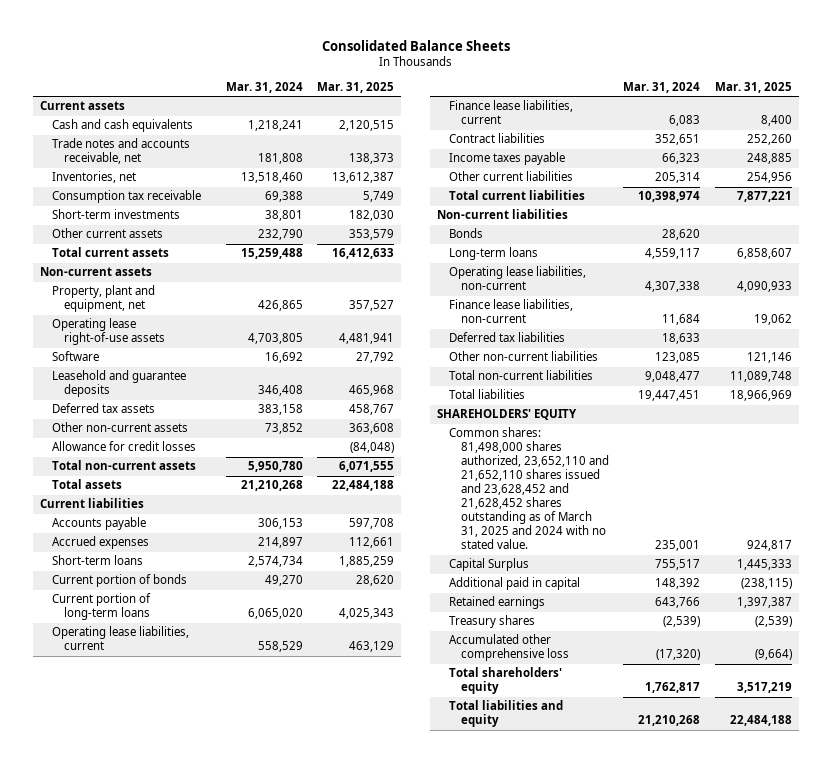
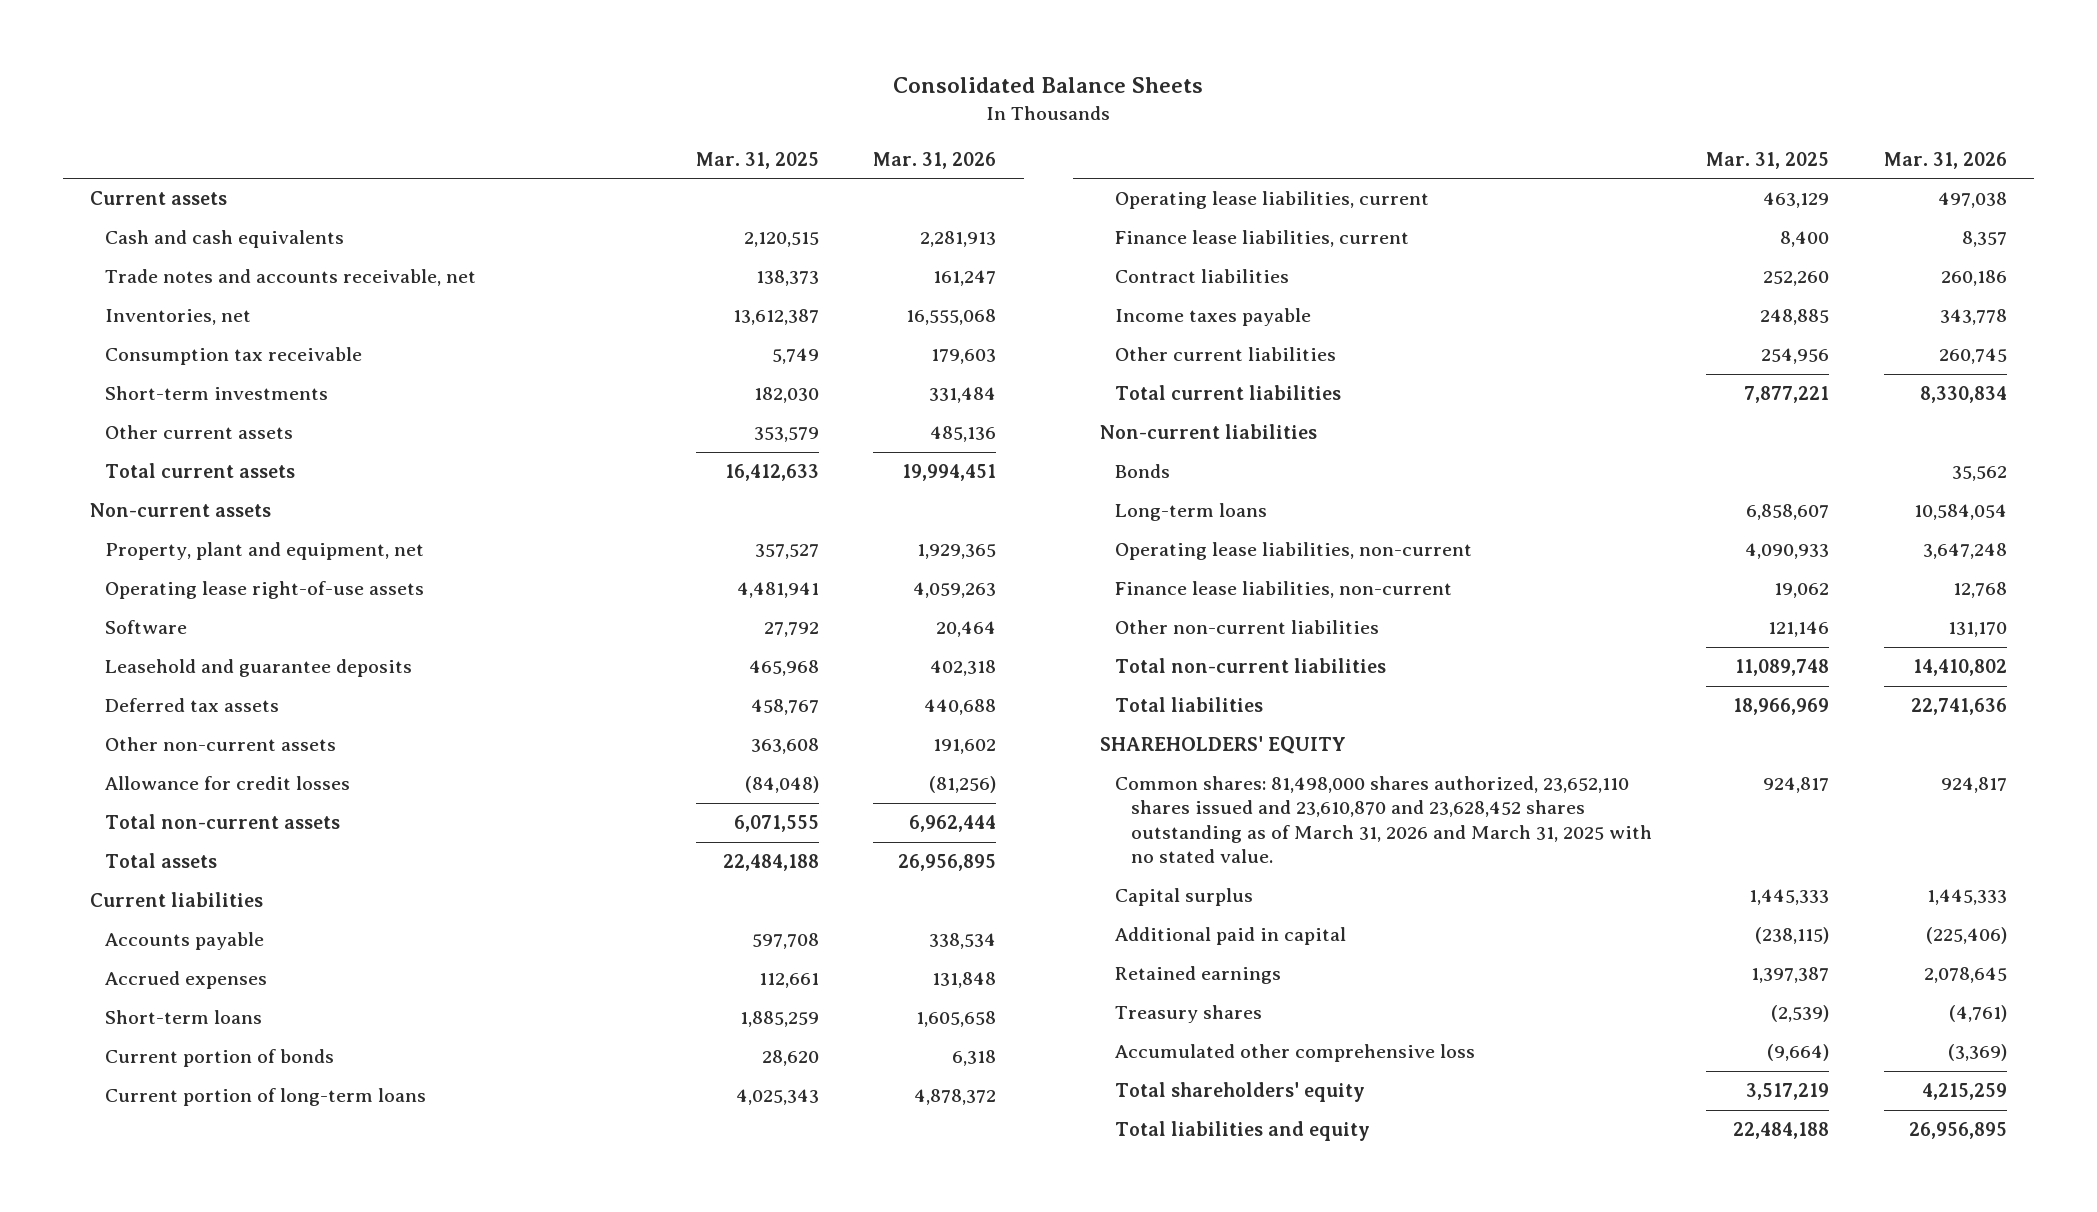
- | Mar. 31, 2024 | Mar. 31, 2025
+ | Mar. 31, 2025 | Mar. 31, 2026
- Deferred tax liabilities | 18,633 |
- Common shares: 81,498,000 shares authorized, 23,652,110 and 21,652,110 shares issued and 23,628,452 and 21,628,452 shares outstanding as of March 31, 2025 and 2024 with no stated value. | 235,001 | 924,817
- Capital Surplus | 755,517 | 1,445,333
+ Common shares: 81,498,000 shares authorized, 23,652,110 shares issued and 23,610,870 and 23,628,452 shares outstanding as of March 31, 2026 and March 31, 2025 with no stated value. | 924,817 | 924,817
+ Capital surplus | 1,445,333 | 1,445,333

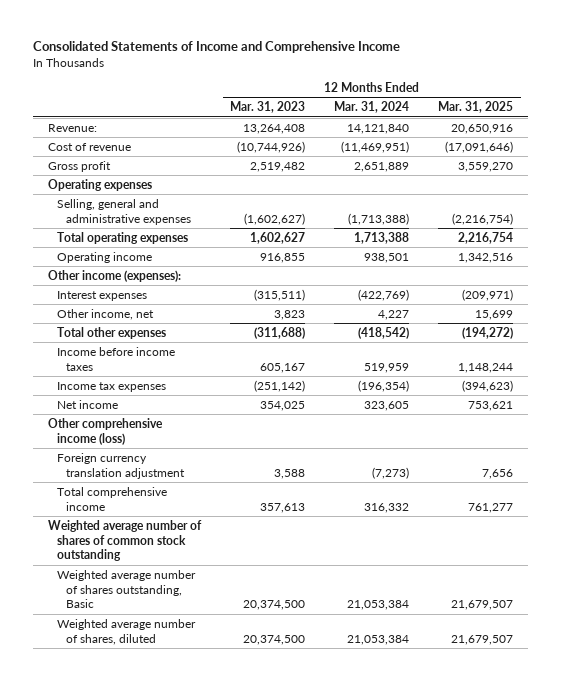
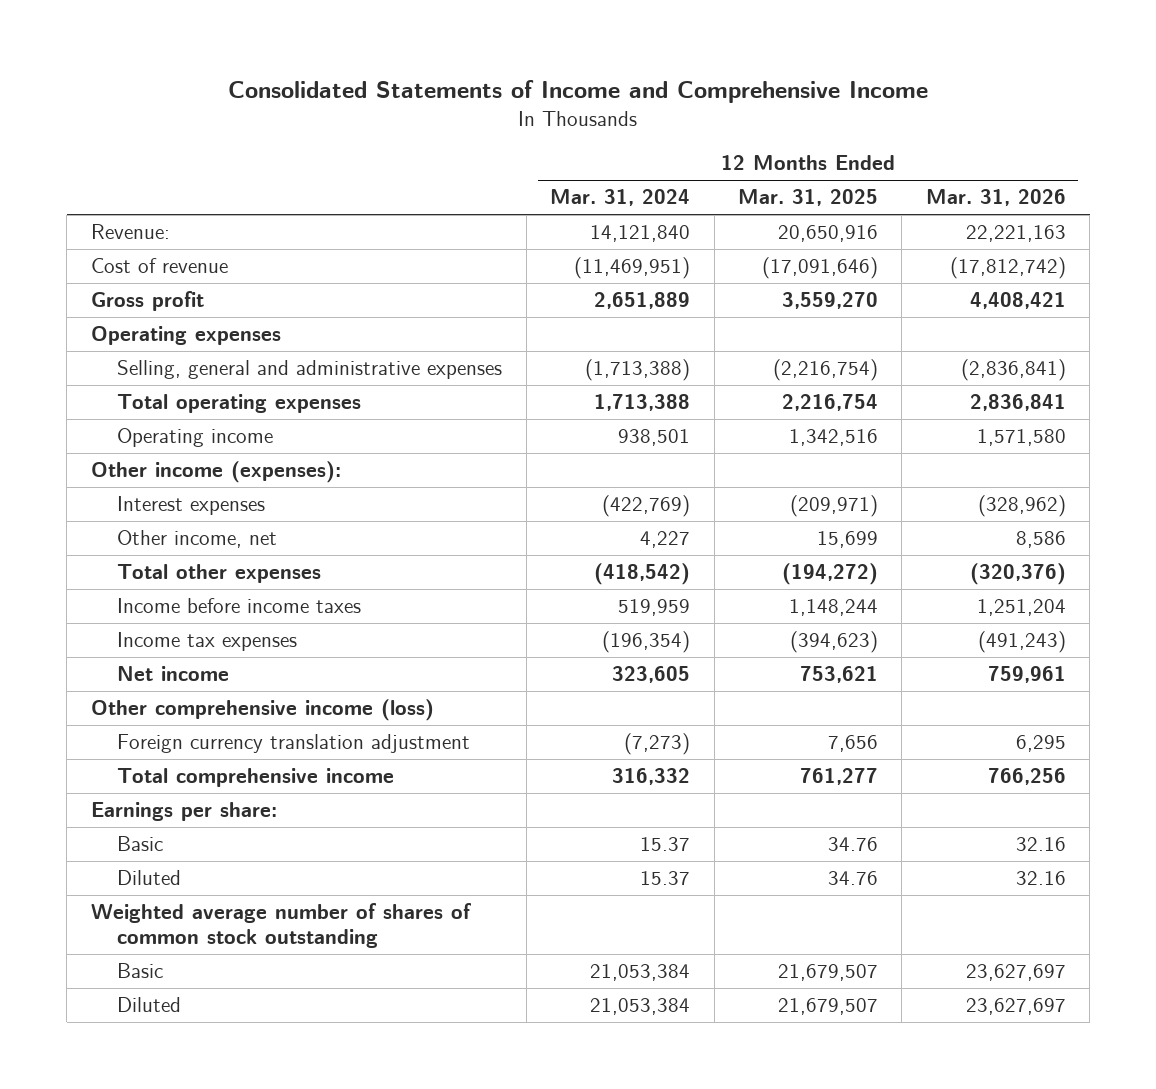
- | 12 Months Ended Mar. 31, 2023 | 12 Months Ended Mar. 31, 2024 | 12 Months Ended Mar. 31, 2025
+ | 12 Months Ended Mar. 31, 2024 | 12 Months Ended Mar. 31, 2025 | 12 Months Ended Mar. 31, 2026
+ Earnings per share:
+ Basic | 15.37 | 34.76 | 32.16
+ Diluted | 15.37 | 34.76 | 32.16
- Weighted average number of shares outstanding, Basic | 20,374,500 | 21,053,384 | 21,679,507
- Weighted average number of shares, diluted | 20,374,500 | 21,053,384 | 21,679,507
+ Basic | 21,053,384 | 21,679,507 | 23,627,697
+ Diluted | 21,053,384 | 21,679,507 | 23,627,697

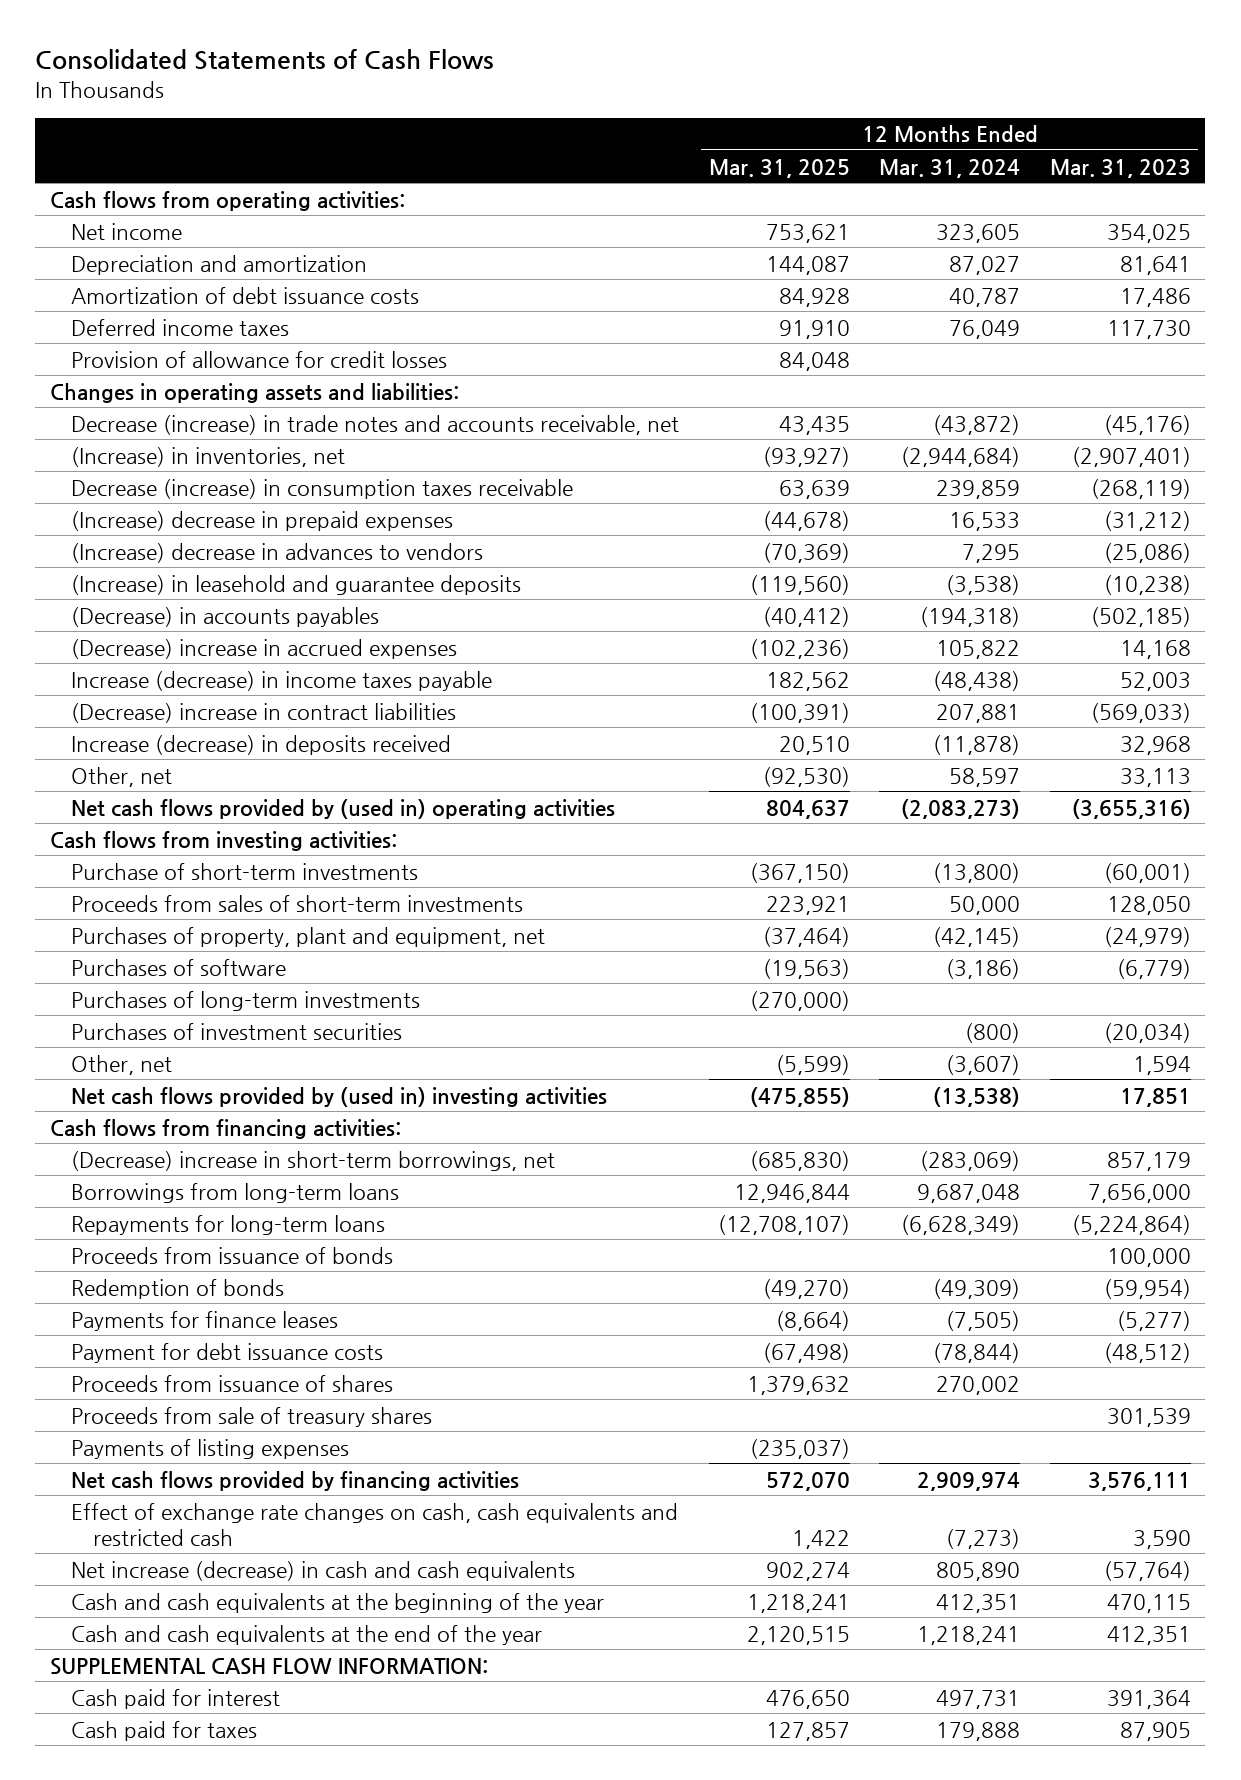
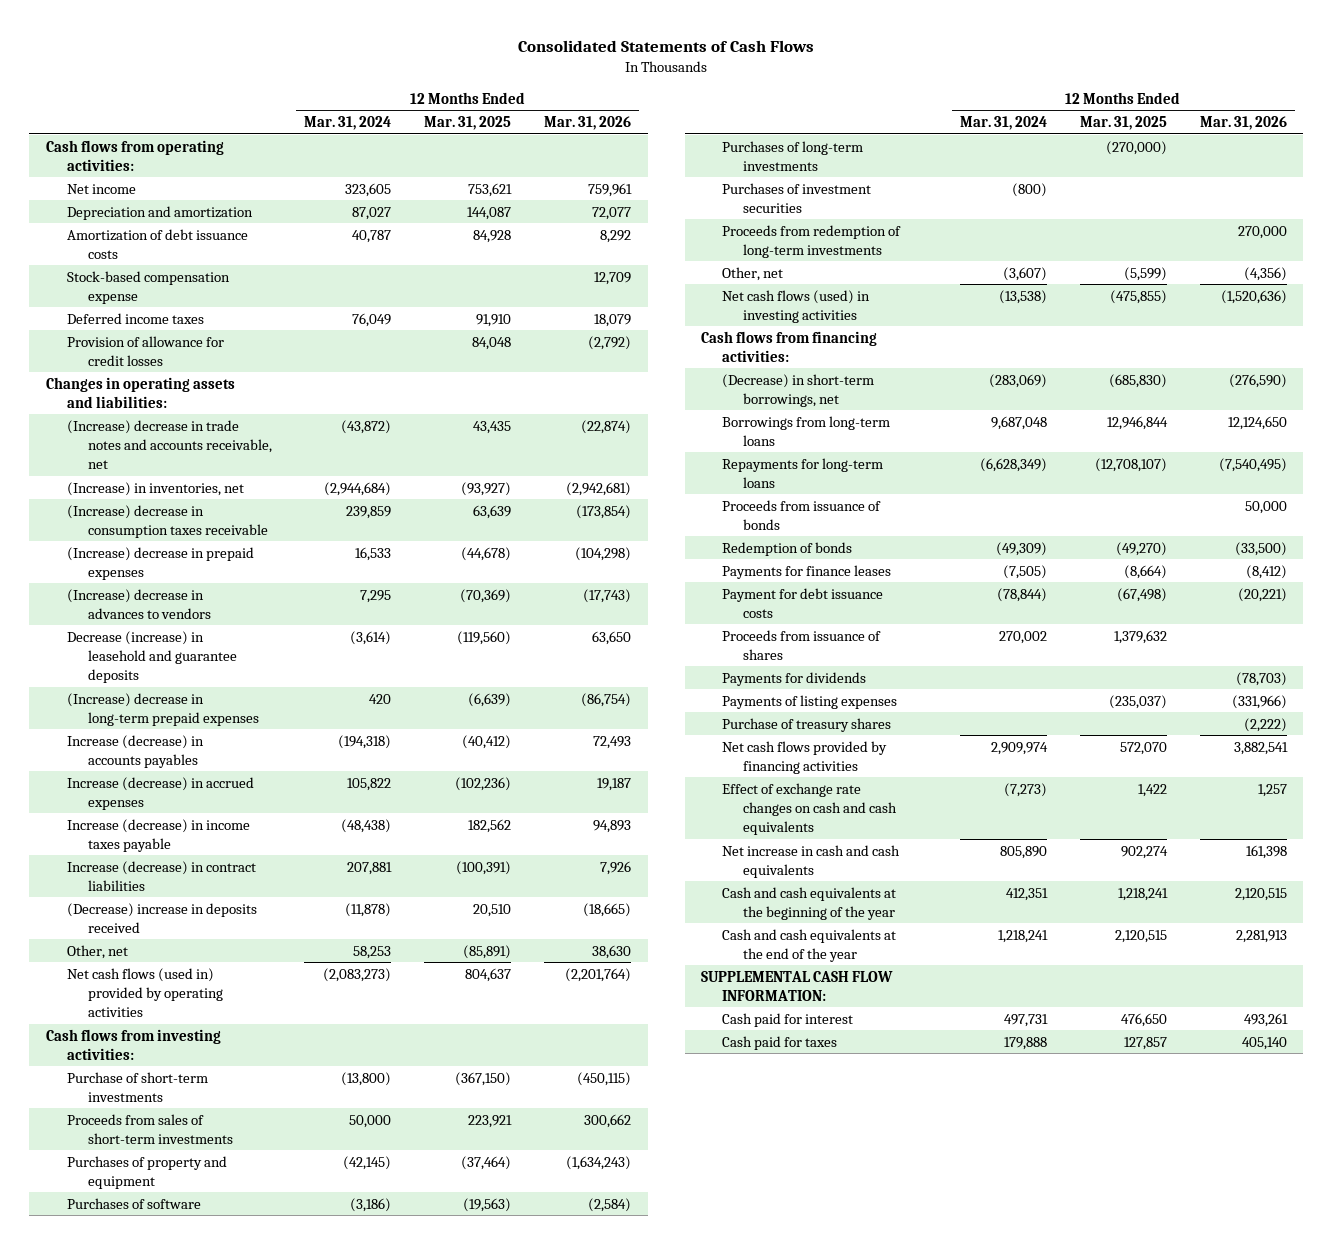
- | 12 Months Ended Mar. 31, 2025 | 12 Months Ended Mar. 31, 2024 | 12 Months Ended Mar. 31, 2023
+ | 12 Months Ended Mar. 31, 2024 | 12 Months Ended Mar. 31, 2025 | 12 Months Ended Mar. 31, 2026
+ Stock-based compensation expense | | | 12,709
- Decrease (increase) in trade notes and accounts receivable, net | 43,435 | (43,872) | (45,176)
+ (Increase) decrease in trade notes and accounts receivable, net | (43,872) | 43,435 | (22,874)
- Decrease (increase) in consumption taxes receivable | 63,639 | 239,859 | (268,119)
+ (Increase) decrease in consumption taxes receivable | 239,859 | 63,639 | (173,854)
- (Increase) in leasehold and guarantee deposits | (119,560) | (3,538) | (10,238)
- (Decrease) in accounts payables | (40,412) | (194,318) | (502,185)
- (Decrease) increase in accrued expenses | (102,236) | 105,822 | 14,168
+ Decrease (increase) in leasehold and guarantee deposits | (3,614) | (119,560) | 63,650
+ (Increase) decrease in long-term prepaid expenses | 420 | (6,639) | (86,754)
+ Increase (decrease) in accounts payables | (194,318) | (40,412) | 72,493
+ Increase (decrease) in accrued expenses | 105,822 | (102,236) | 19,187
- (Decrease) increase in contract liabilities | (100,391) | 207,881 | (569,033)
- Increase (decrease) in deposits received | 20,510 | (11,878) | 32,968
- Other, net | (92,530) | 58,597 | 33,113
- Net cash flows provided by (used in) operating activities | 804,637 | (2,083,273) | (3,655,316)
+ Increase (decrease) in contract liabilities | 207,881 | (100,391) | 7,926
+ (Decrease) increase in deposits received | (11,878) | 20,510 | (18,665)
+ Other, net | 58,253 | (85,891) | 38,630
+ Net cash flows (used in) provided by operating activities | (2,083,273) | 804,637 | (2,201,764)
- Purchases of property, plant and equipment, net | (37,464) | (42,145) | (24,979)
+ Purchases of property and equipment | (42,145) | (37,464) | (1,634,243)
+ Proceeds from redemption of long-term investments | | | 270,000
- Net cash flows provided by (used in) investing activities | (475,855) | (13,538) | 17,851
+ Net cash flows (used) in investing activities | (13,538) | (475,855) | (1,520,636)
- (Decrease) increase in short-term borrowings, net | (685,830) | (283,069) | 857,179
+ (Decrease) in short-term borrowings, net | (283,069) | (685,830) | (276,590)
- Proceeds from sale of treasury shares | | | 301,539
+ Payments for dividends | | | (78,703)
+ Purchase of treasury shares | | | (2,222)
- Effect of exchange rate changes on cash, cash equivalents and restricted cash | 1,422 | (7,273) | 3,590
- Net increase (decrease) in cash and cash equivalents | 902,274 | 805,890 | (57,764)
+ Effect of exchange rate changes on cash and cash equivalents | (7,273) | 1,422 | 1,257
+ Net increase in cash and cash equivalents | 805,890 | 902,274 | 161,398

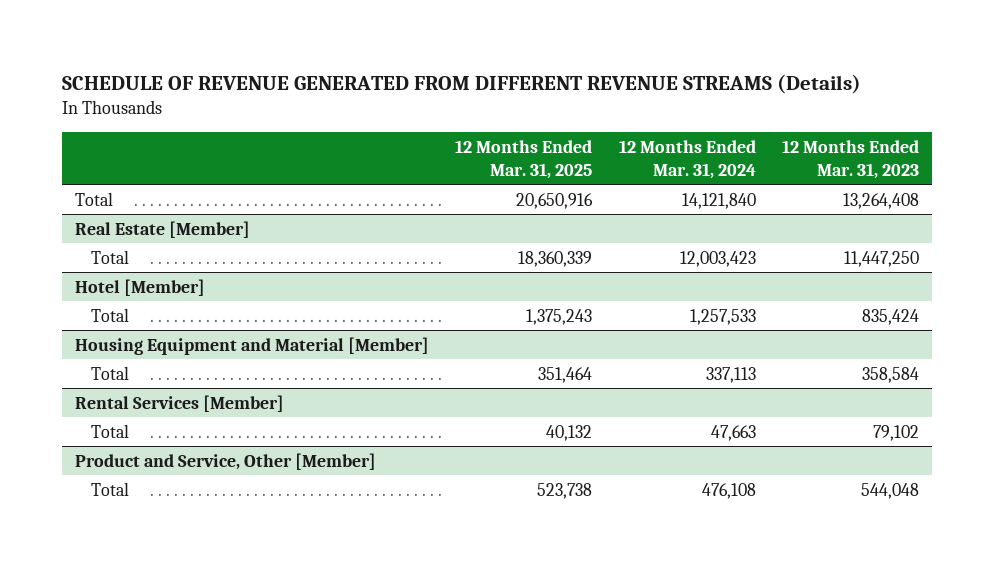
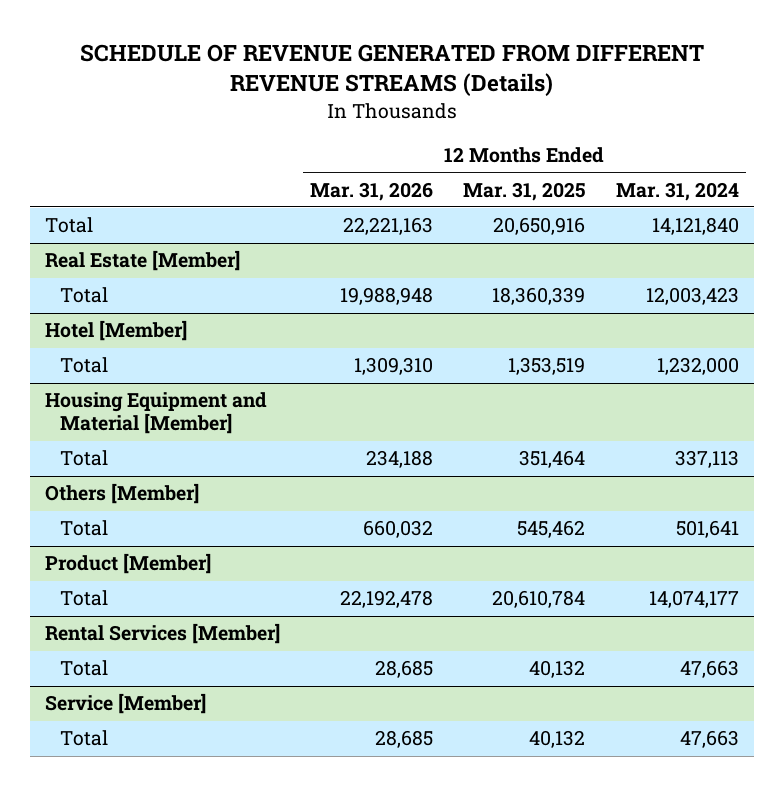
- | 12 Months Ended Mar. 31, 2025 | 12 Months Ended Mar. 31, 2024 | 12 Months Ended Mar. 31, 2023
+ | 12 Months Ended Mar. 31, 2026 | 12 Months Ended Mar. 31, 2025 | 12 Months Ended Mar. 31, 2024
@ Hotel [Member]
- Total | 1,375,243 | 1,257,533 | 835,424
+ Total | 1,309,310 | 1,353,519 | 1,232,000
+ Others [Member]
+ Total | 660,032 | 545,462 | 501,641
+ Product [Member]
+ Total | 22,192,478 | 20,610,784 | 14,074,177
- Product and Service, Other [Member]
- Total | 523,738 | 476,108 | 544,048
+ Service [Member]
+ Total | 28,685 | 40,132 | 47,663

